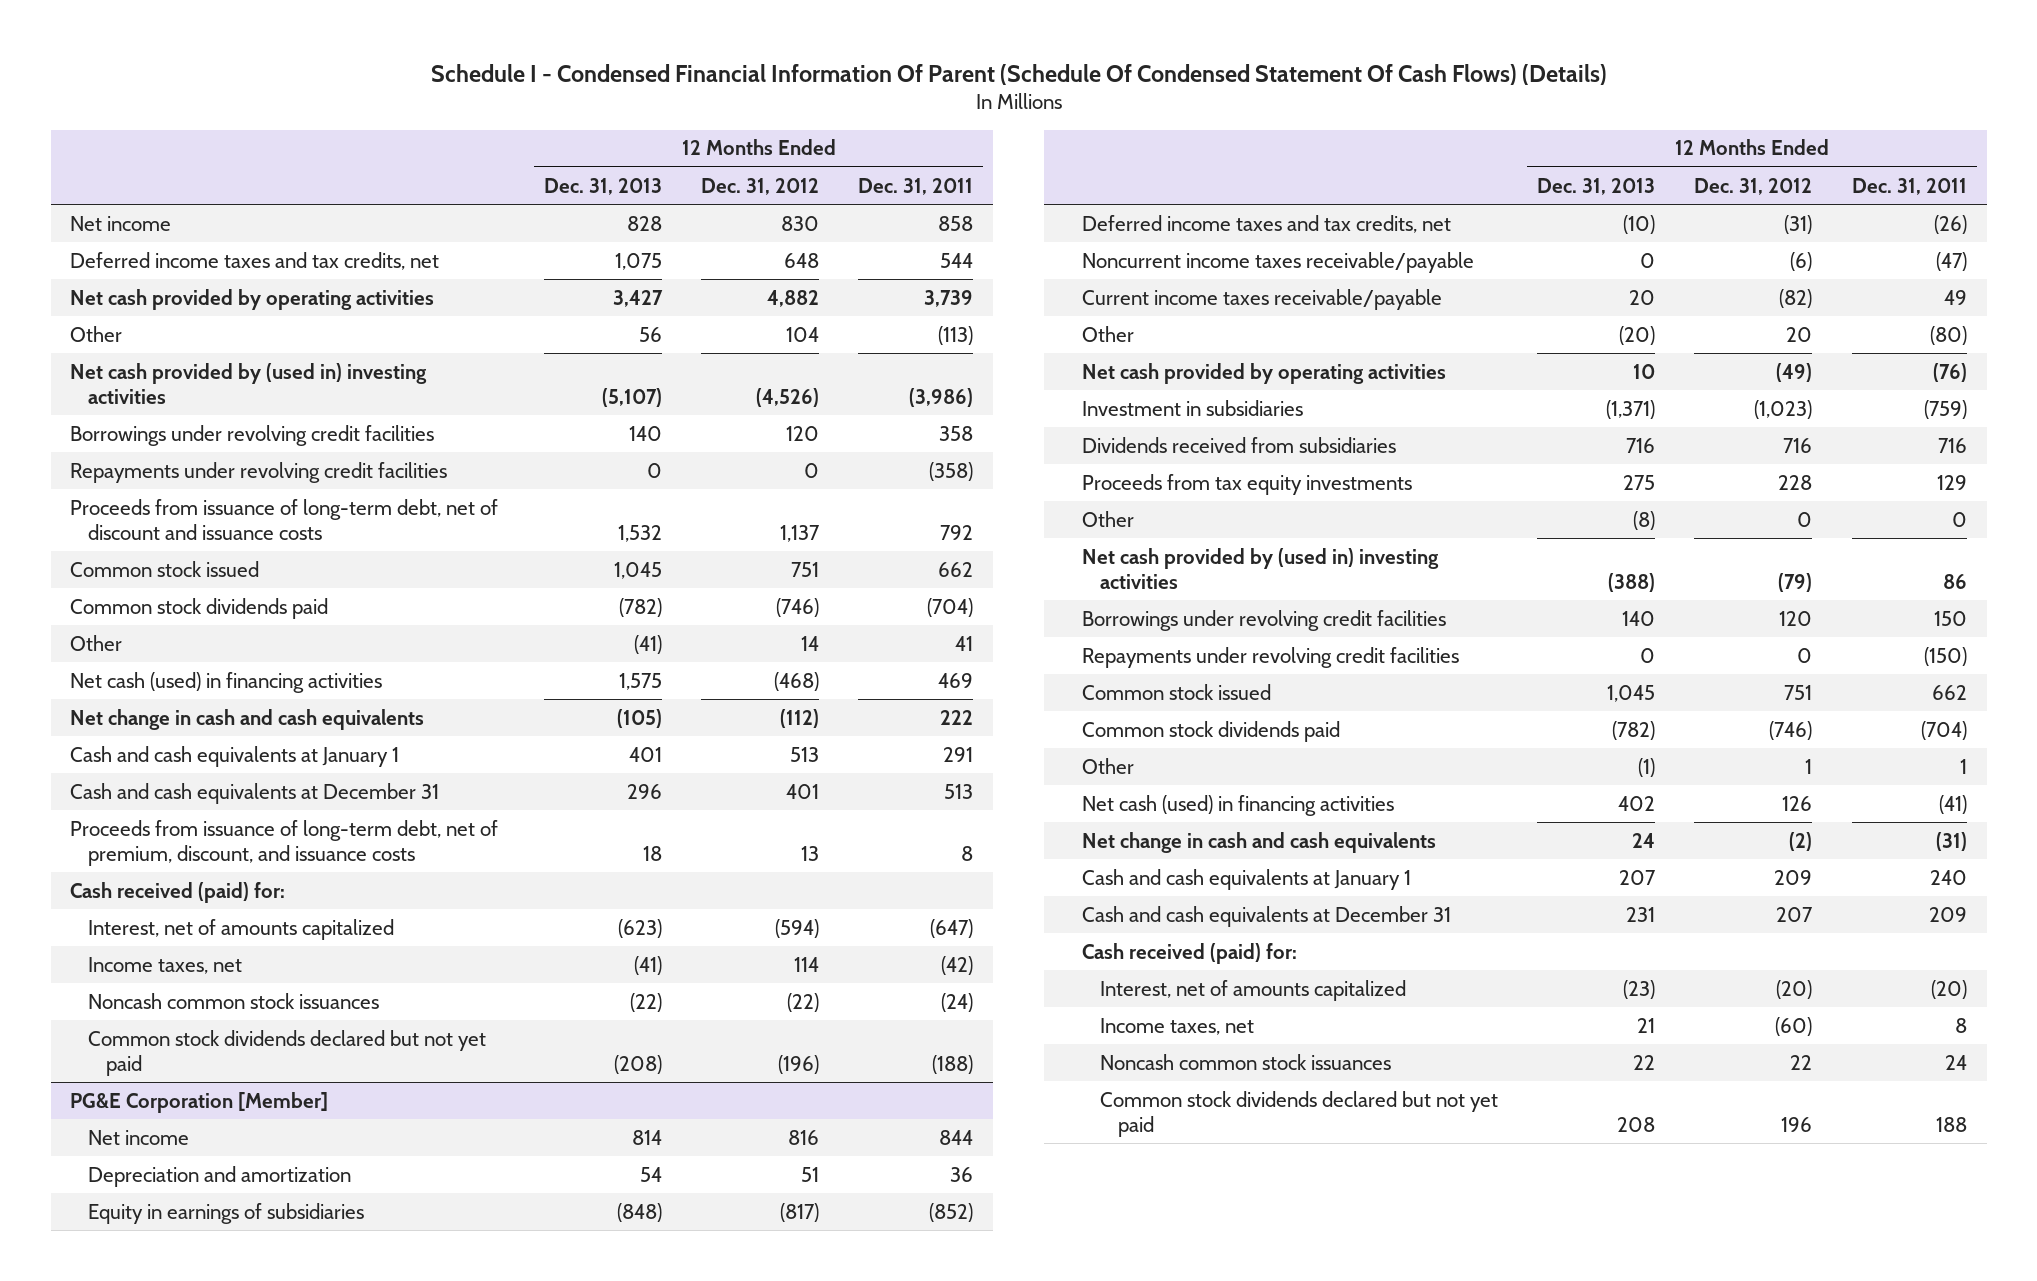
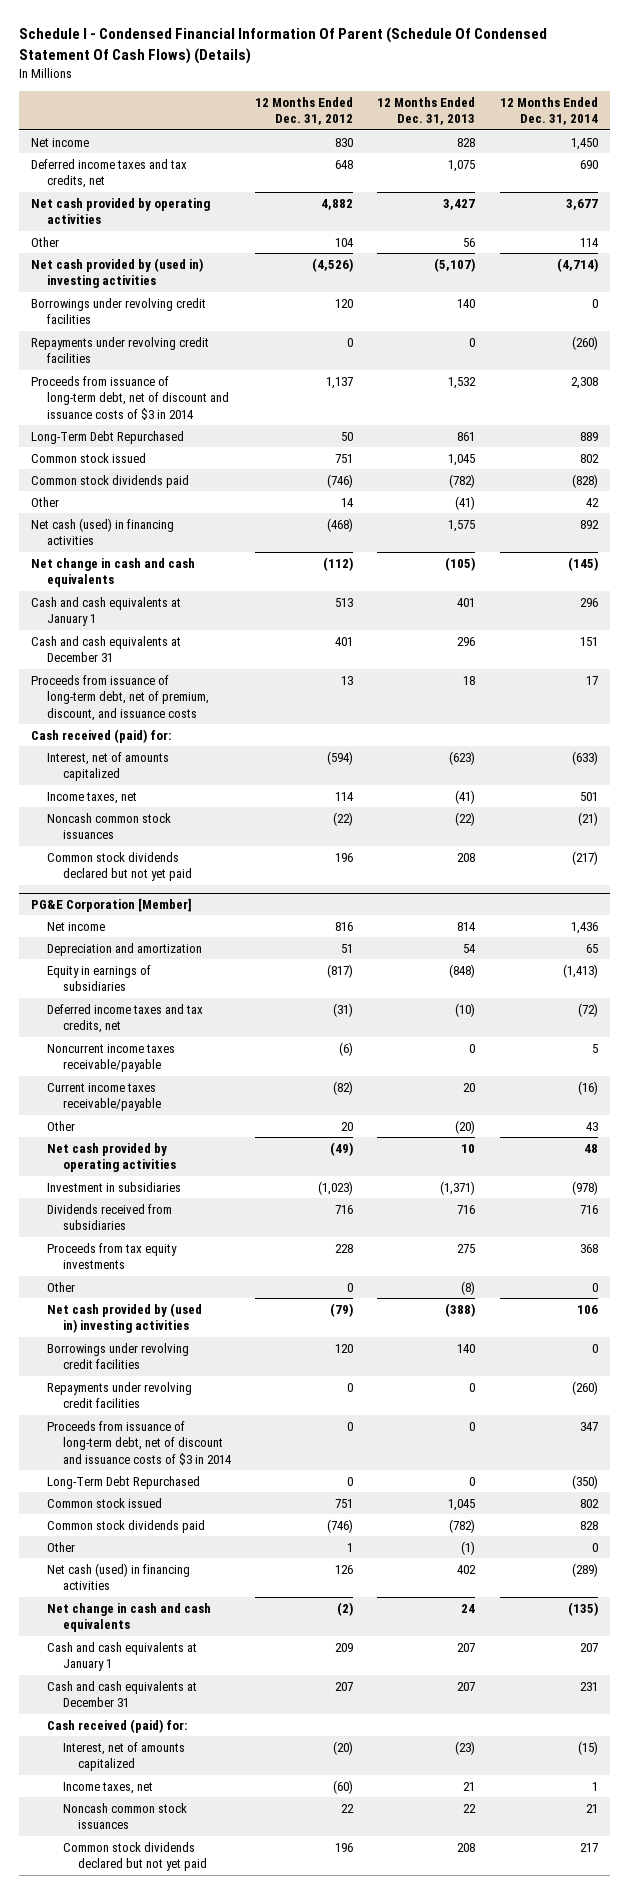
- | 12 Months Ended Dec. 31, 2013 | 12 Months Ended Dec. 31, 2012 | 12 Months Ended Dec. 31, 2011
+ | 12 Months Ended Dec. 31, 2012 | 12 Months Ended Dec. 31, 2013 | 12 Months Ended Dec. 31, 2014
- Proceeds from issuance of long-term debt, net of discount and issuance costs | 1,532 | 1,137 | 792
+ Proceeds from issuance of long-term debt, net of discount and issuance costs of $3 in 2014 | 1,137 | 1,532 | 2,308
+ Long-Term Debt Repurchased | 50 | 861 | 889
- Common stock dividends declared but not yet paid | (208) | (196) | (188)
+ Common stock dividends declared but not yet paid | 196 | 208 | (217)
@ PG&E Corporation [Member]
+ Proceeds from issuance of long-term debt, net of discount and issuance costs of $3 in 2014 | 0 | 0 | 347
+ Long-Term Debt Repurchased | 0 | 0 | (350)
- Cash and cash equivalents at December 31 | 231 | 207 | 209
+ Cash and cash equivalents at December 31 | 207 | 207 | 231

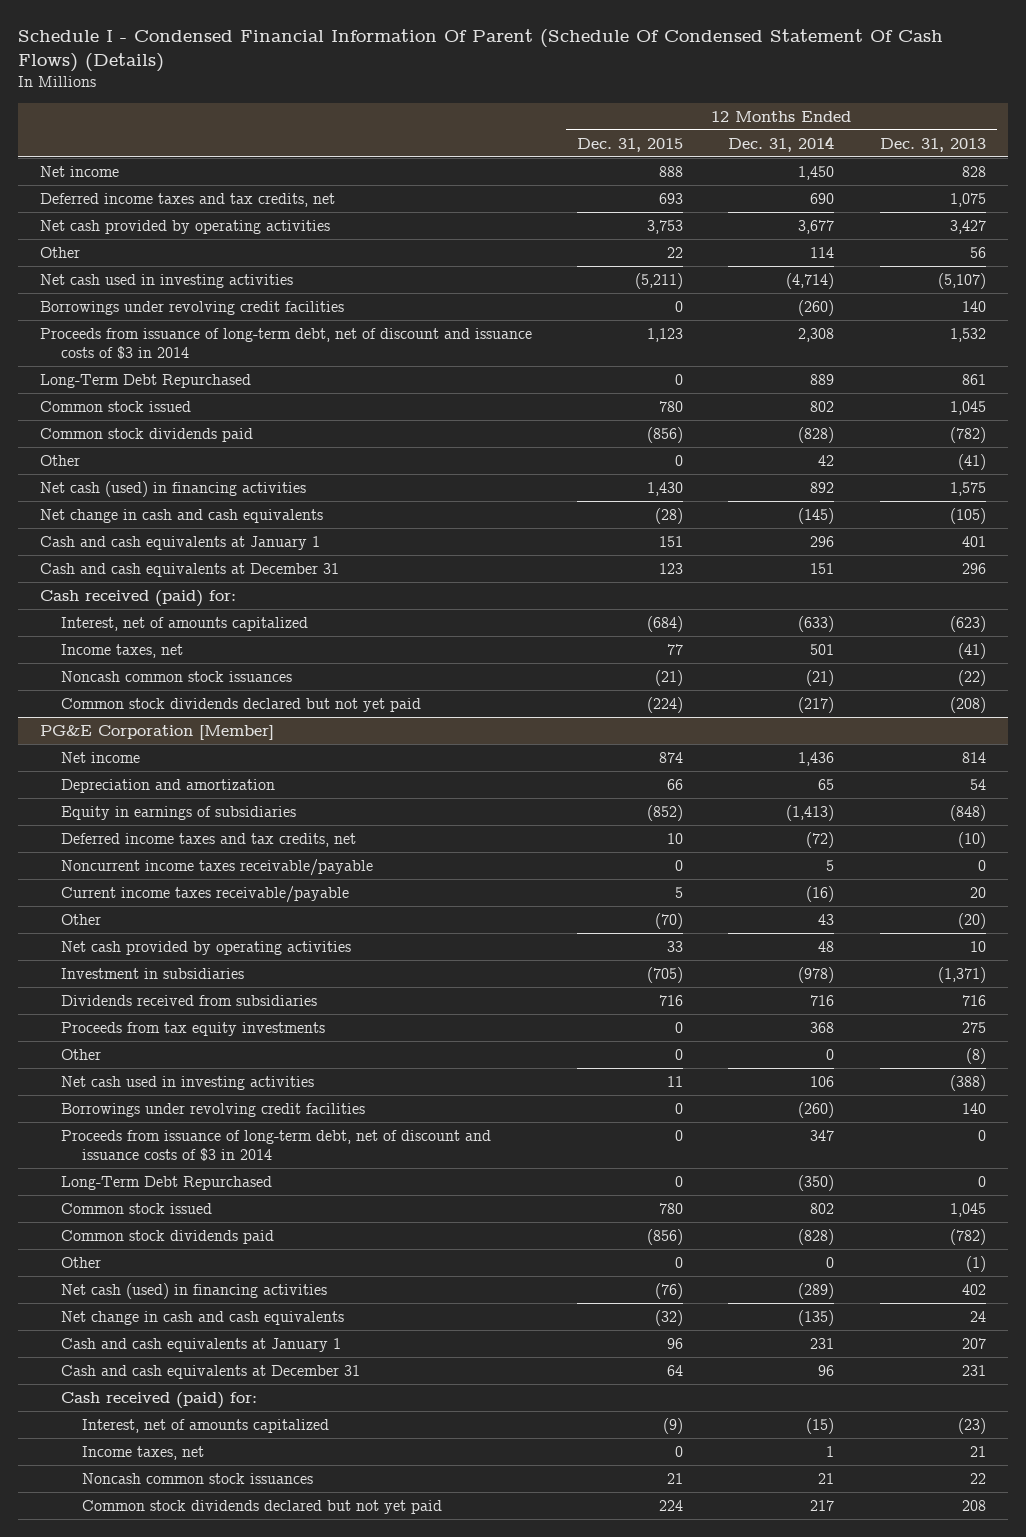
- | 12 Months Ended Dec. 31, 2012 | 12 Months Ended Dec. 31, 2013 | 12 Months Ended Dec. 31, 2014
+ | 12 Months Ended Dec. 31, 2015 | 12 Months Ended Dec. 31, 2014 | 12 Months Ended Dec. 31, 2013
- Net cash provided by (used in) investing activities | (4,526) | (5,107) | (4,714)
- Borrowings under revolving credit facilities | 120 | 140 | 0
- Repayments under revolving credit facilities | 0 | 0 | (260)
+ Net cash used in investing activities | (5,211) | (4,714) | (5,107)
+ Borrowings under revolving credit facilities | 0 | (260) | 140
- Proceeds from issuance of long-term debt, net of premium, discount, and issuance costs | 13 | 18 | 17
- Common stock dividends declared but not yet paid | 196 | 208 | (217)
+ Common stock dividends declared but not yet paid | (224) | (217) | (208)
@ PG&E Corporation [Member]
- Net cash provided by (used in) investing activities | (79) | (388) | 106
- Borrowings under revolving credit facilities | 120 | 140 | 0
- Repayments under revolving credit facilities | 0 | 0 | (260)
+ Net cash used in investing activities | 11 | 106 | (388)
+ Borrowings under revolving credit facilities | 0 | (260) | 140
- Common stock dividends paid | (746) | (782) | 828
+ Common stock dividends paid | (856) | (828) | (782)
- Cash and cash equivalents at January 1 | 209 | 207 | 207
- Cash and cash equivalents at December 31 | 207 | 207 | 231
+ Cash and cash equivalents at January 1 | 96 | 231 | 207
+ Cash and cash equivalents at December 31 | 64 | 96 | 231

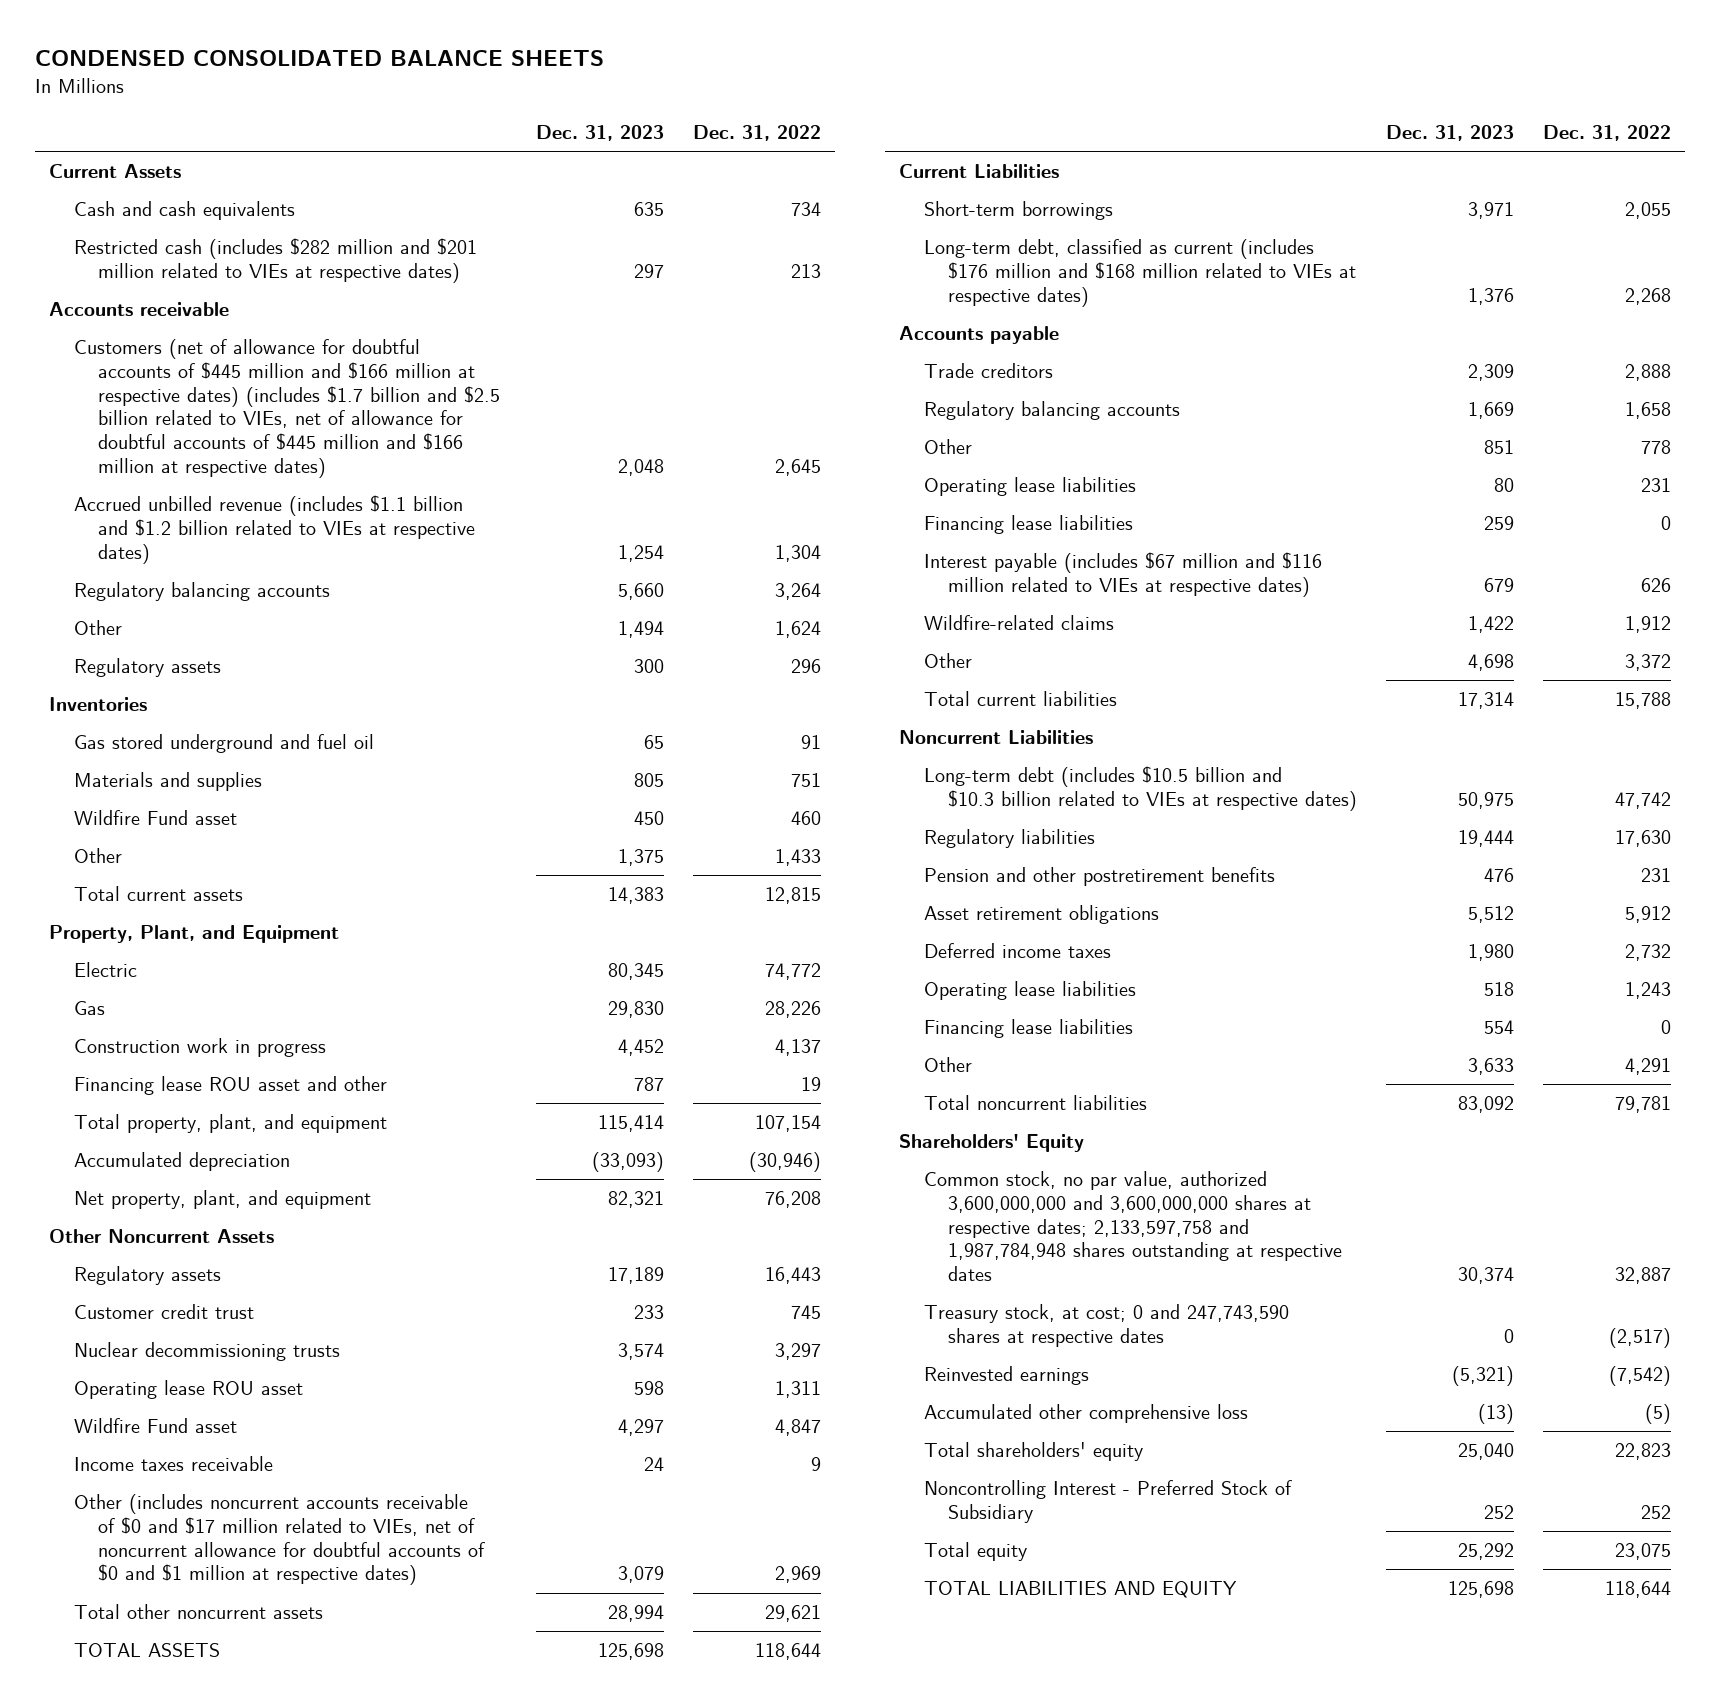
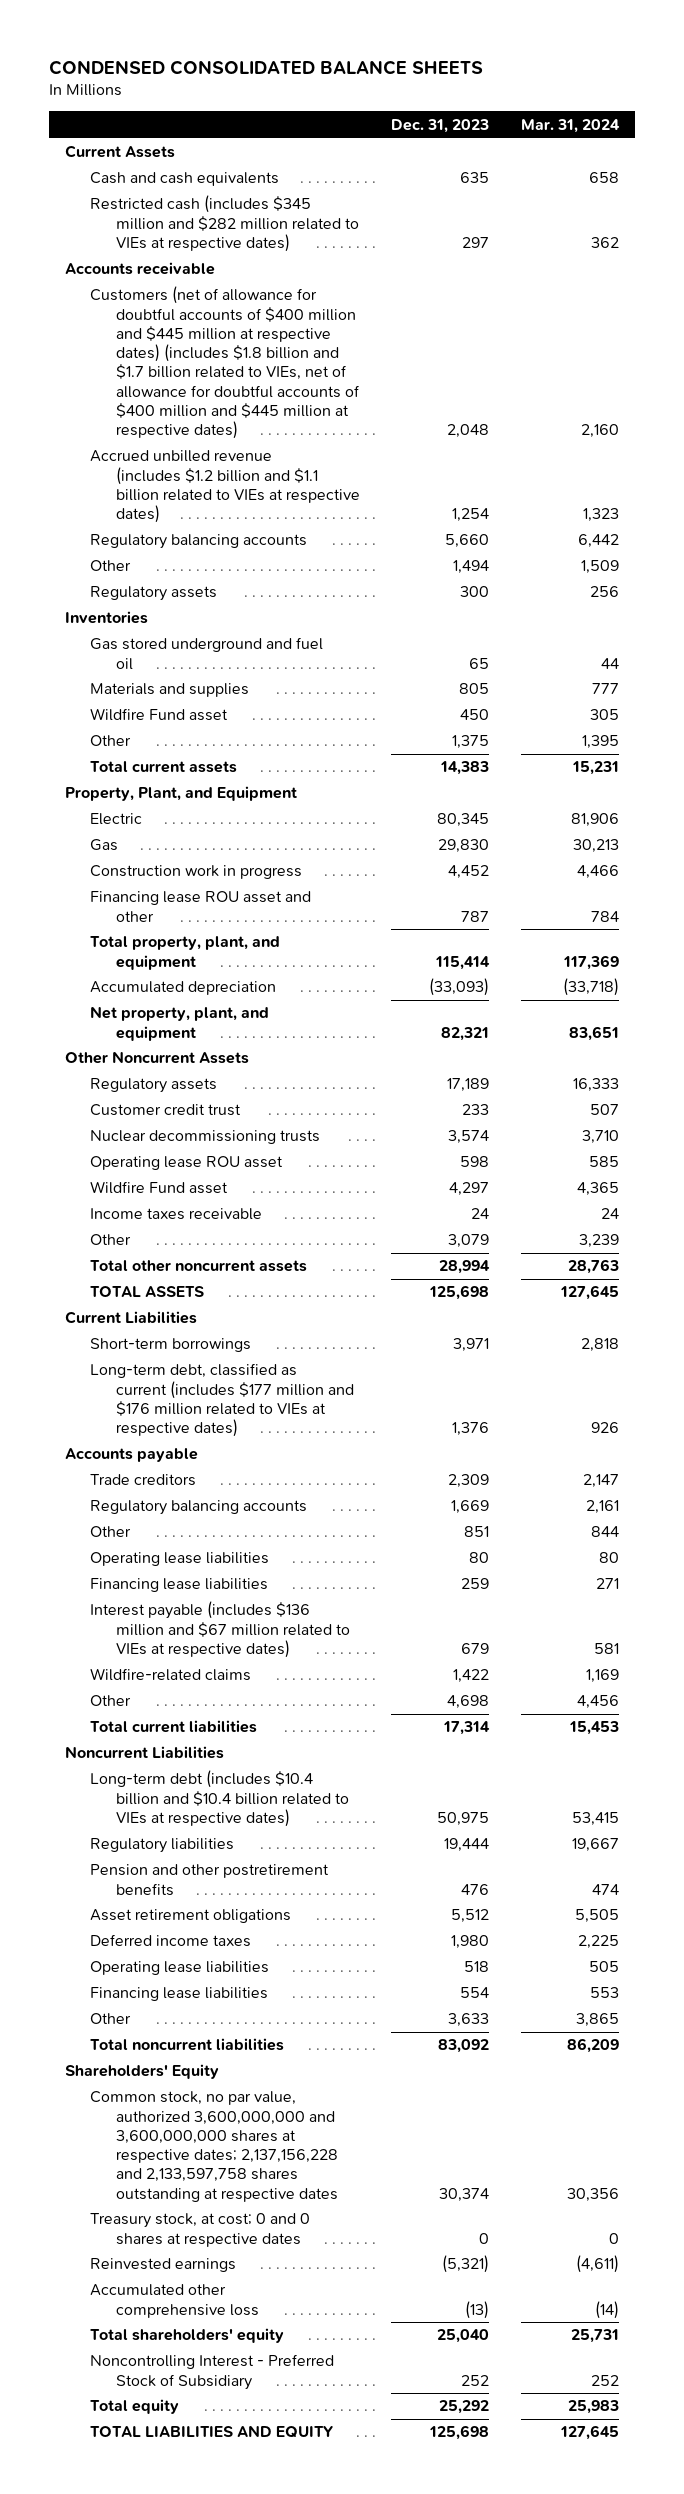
- | Dec. 31, 2023 | Dec. 31, 2022
+ | Dec. 31, 2023 | Mar. 31, 2024
- Restricted cash (includes $282 million and $201 million related to VIEs at respective dates) | 297 | 213
+ Restricted cash (includes $345 million and $282 million related to VIEs at respective dates) | 297 | 362
- Customers (net of allowance for doubtful accounts of $445 million and $166 million at respective dates) (includes $1.7 billion and $2.5 billion related to VIEs, net of allowance for doubtful accounts of $445 million and $166 million at respective dates) | 2,048 | 2,645
- Accrued unbilled revenue (includes $1.1 billion and $1.2 billion related to VIEs at respective dates) | 1,254 | 1,304
+ Customers (net of allowance for doubtful accounts of $400 million and $445 million at respective dates) (includes $1.8 billion and $1.7 billion related to VIEs, net of allowance for doubtful accounts of $400 million and $445 million at respective dates) | 2,048 | 2,160
+ Accrued unbilled revenue (includes $1.2 billion and $1.1 billion related to VIEs at respective dates) | 1,254 | 1,323
- Other (includes noncurrent accounts receivable of $0 and $17 million related to VIEs, net of noncurrent allowance for doubtful accounts of $0 and $1 million at respective dates) | 3,079 | 2,969
+ Other | 3,079 | 3,239
- Long-term debt, classified as current (includes $176 million and $168 million related to VIEs at respective dates) | 1,376 | 2,268
+ Long-term debt, classified as current (includes $177 million and $176 million related to VIEs at respective dates) | 1,376 | 926
- Interest payable (includes $67 million and $116 million related to VIEs at respective dates) | 679 | 626
+ Interest payable (includes $136 million and $67 million related to VIEs at respective dates) | 679 | 581
- Long-term debt (includes $10.5 billion and $10.3 billion related to VIEs at respective dates) | 50,975 | 47,742
+ Long-term debt (includes $10.4 billion and $10.4 billion related to VIEs at respective dates) | 50,975 | 53,415
- Common stock, no par value, authorized 3,600,000,000 and 3,600,000,000 shares at respective dates; 2,133,597,758 and 1,987,784,948 shares outstanding at respective dates | 30,374 | 32,887
- Treasury stock, at cost; 0 and 247,743,590 shares at respective dates | 0 | (2,517)
+ Common stock, no par value, authorized 3,600,000,000 and 3,600,000,000 shares at respective dates; 2,137,156,228 and 2,133,597,758 shares outstanding at respective dates | 30,374 | 30,356
+ Treasury stock, at cost; 0 and 0 shares at respective dates | 0 | 0

